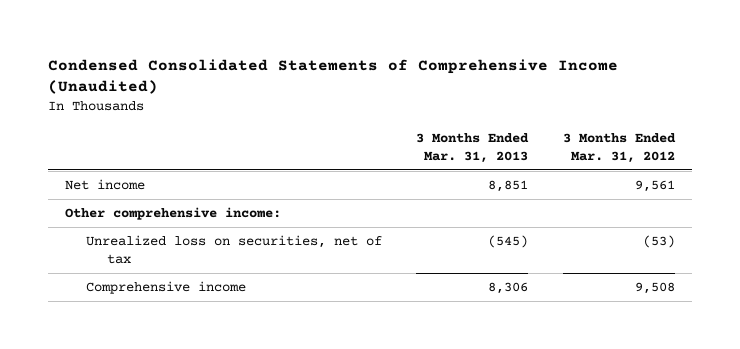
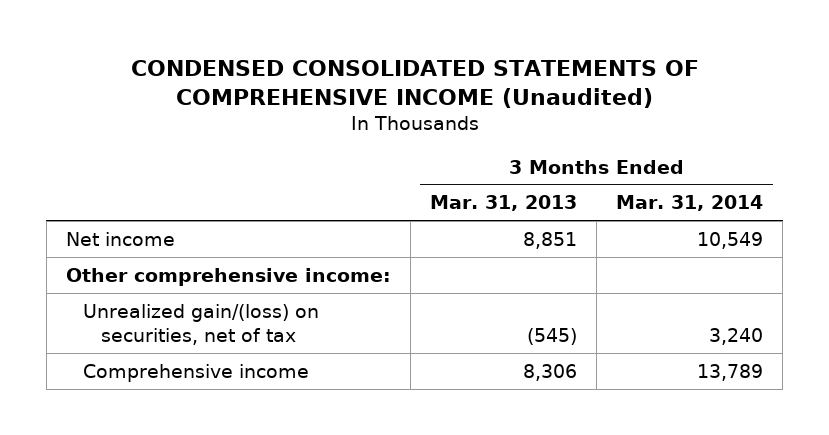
- Condensed Consolidated Statements of Comprehensive Income (Unaudited)
+ CONDENSED CONSOLIDATED STATEMENTS OF COMPREHENSIVE INCOME (Unaudited)
- | 3 Months Ended Mar. 31, 2013 | 3 Months Ended Mar. 31, 2012
+ | 3 Months Ended Mar. 31, 2013 | 3 Months Ended Mar. 31, 2014
- Unrealized loss on securities, net of tax | (545) | (53)
+ Unrealized gain/(loss) on securities, net of tax | (545) | 3,240

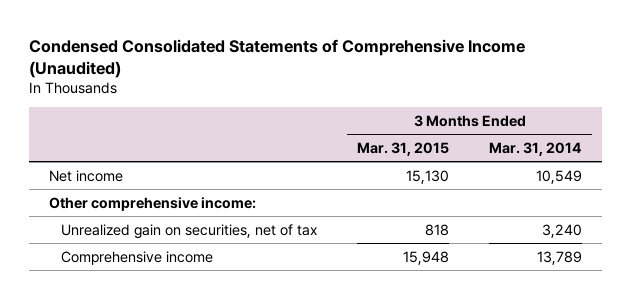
- CONDENSED CONSOLIDATED STATEMENTS OF COMPREHENSIVE INCOME (Unaudited)
+ Condensed Consolidated Statements of Comprehensive Income (Unaudited)
- | 3 Months Ended Mar. 31, 2013 | 3 Months Ended Mar. 31, 2014
+ | 3 Months Ended Mar. 31, 2015 | 3 Months Ended Mar. 31, 2014
- Unrealized gain/(loss) on securities, net of tax | (545) | 3,240
+ Unrealized gain on securities, net of tax | 818 | 3,240

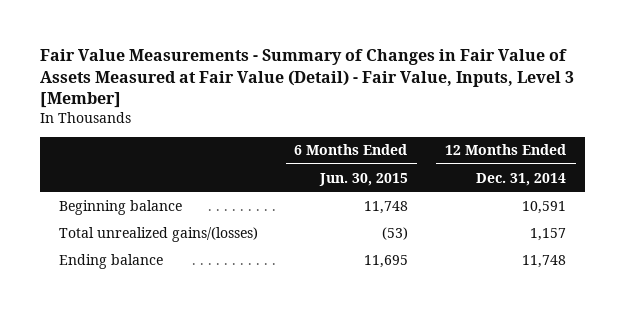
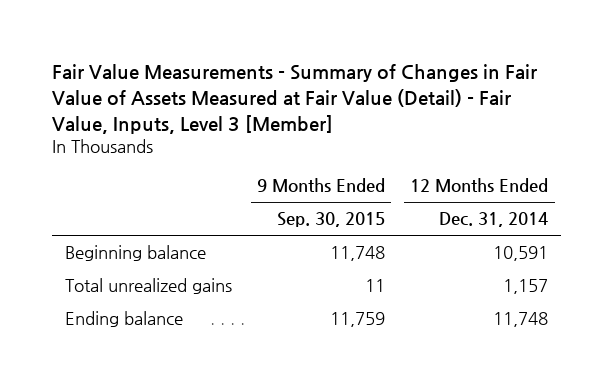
- | 6 Months Ended Jun. 30, 2015 | 12 Months Ended Dec. 31, 2014
+ | 9 Months Ended Sep. 30, 2015 | 12 Months Ended Dec. 31, 2014
- Total unrealized gains/(losses) | (53) | 1,157
+ Total unrealized gains | 11 | 1,157

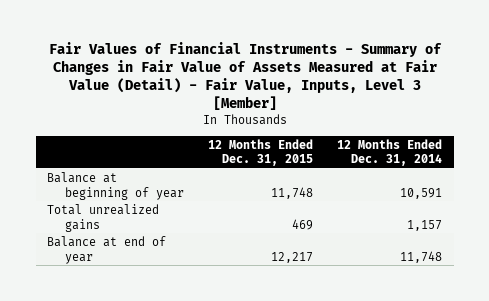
- Fair Value Measurements - Summary of Changes in Fair Value of Assets Measured at Fair Value (Detail) - Fair Value, Inputs, Level 3 [Member]
+ Fair Values of Financial Instruments - Summary of Changes in Fair Value of Assets Measured at Fair Value (Detail) - Fair Value, Inputs, Level 3 [Member]
- | 9 Months Ended Sep. 30, 2015 | 12 Months Ended Dec. 31, 2014
+ | 12 Months Ended Dec. 31, 2015 | 12 Months Ended Dec. 31, 2014
- Beginning balance | 11,748 | 10,591
+ Balance at beginning of year | 11,748 | 10,591
- Ending balance | 11,759 | 11,748
+ Balance at end of year | 12,217 | 11,748

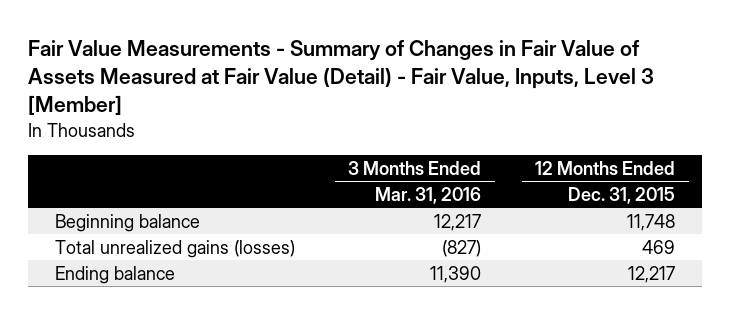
- Fair Values of Financial Instruments - Summary of Changes in Fair Value of Assets Measured at Fair Value (Detail) - Fair Value, Inputs, Level 3 [Member]
+ Fair Value Measurements - Summary of Changes in Fair Value of Assets Measured at Fair Value (Detail) - Fair Value, Inputs, Level 3 [Member]
- | 12 Months Ended Dec. 31, 2015 | 12 Months Ended Dec. 31, 2014
+ | 3 Months Ended Mar. 31, 2016 | 12 Months Ended Dec. 31, 2015
- Balance at beginning of year | 11,748 | 10,591
- Total unrealized gains | 469 | 1,157
- Balance at end of year | 12,217 | 11,748
+ Beginning balance | 12,217 | 11,748
+ Total unrealized gains (losses) | (827) | 469
+ Ending balance | 11,390 | 12,217

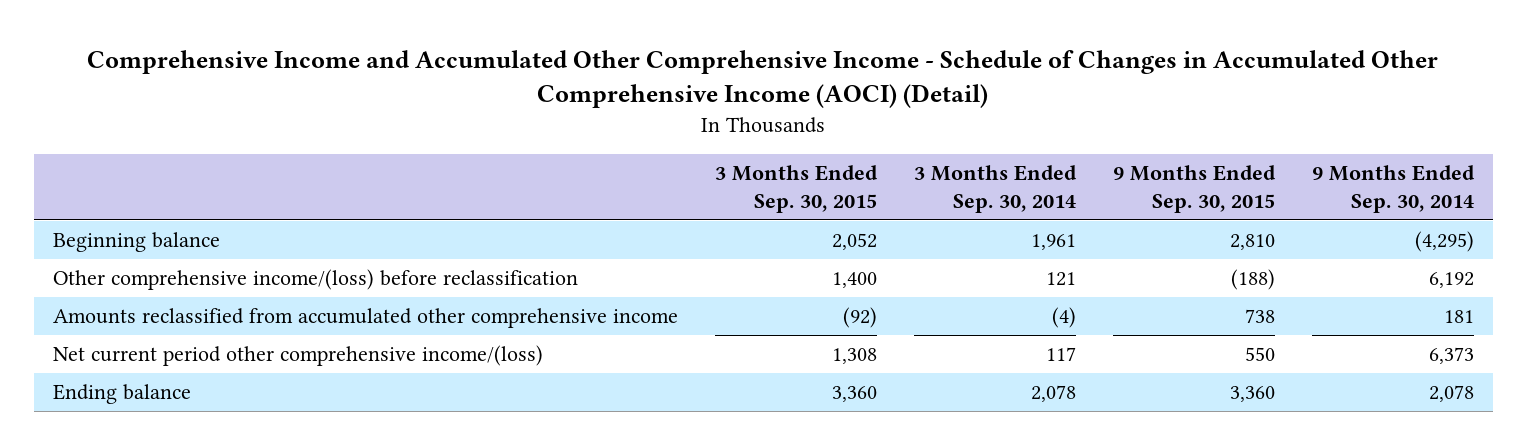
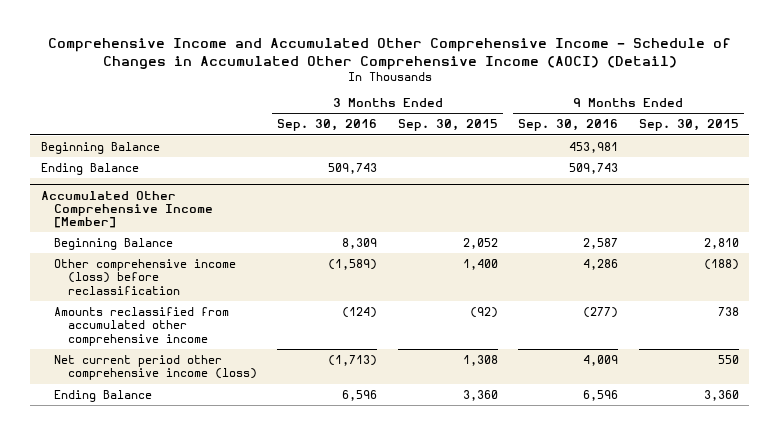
- | 3 Months Ended Sep. 30, 2015 | 3 Months Ended Sep. 30, 2014 | 9 Months Ended Sep. 30, 2015 | 9 Months Ended Sep. 30, 2014
+ | 3 Months Ended Sep. 30, 2016 | 3 Months Ended Sep. 30, 2015 | 9 Months Ended Sep. 30, 2016 | 9 Months Ended Sep. 30, 2015
- Beginning balance | 2,052 | 1,961 | 2,810 | (4,295)
- Other comprehensive income/(loss) before reclassification | 1,400 | 121 | (188) | 6,192
+ Beginning Balance | | | 453,981 |
+ Ending Balance | 509,743 | | 509,743 |
+ Accumulated Other Comprehensive Income [Member]
+ Beginning Balance | 8,309 | 2,052 | 2,587 | 2,810
+ Other comprehensive income (loss) before reclassification | (1,589) | 1,400 | 4,286 | (188)
- Net current period other comprehensive income/(loss) | 1,308 | 117 | 550 | 6,373
- Ending balance | 3,360 | 2,078 | 3,360 | 2,078
+ Net current period other comprehensive income (loss) | (1,713) | 1,308 | 4,009 | 550
+ Ending Balance | 6,596 | 3,360 | 6,596 | 3,360

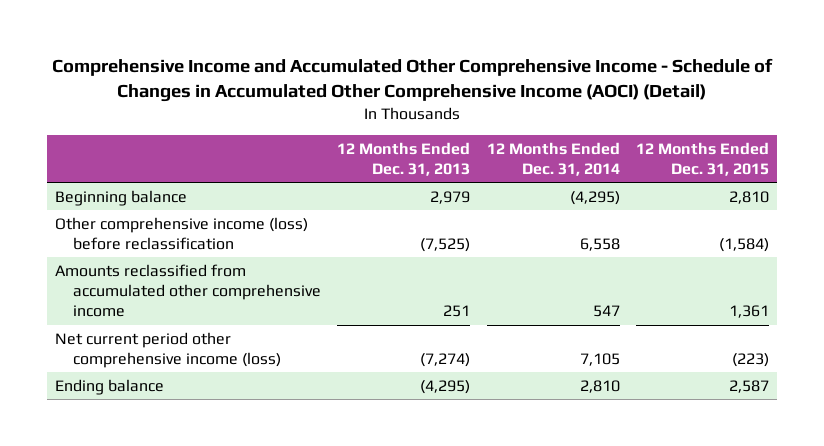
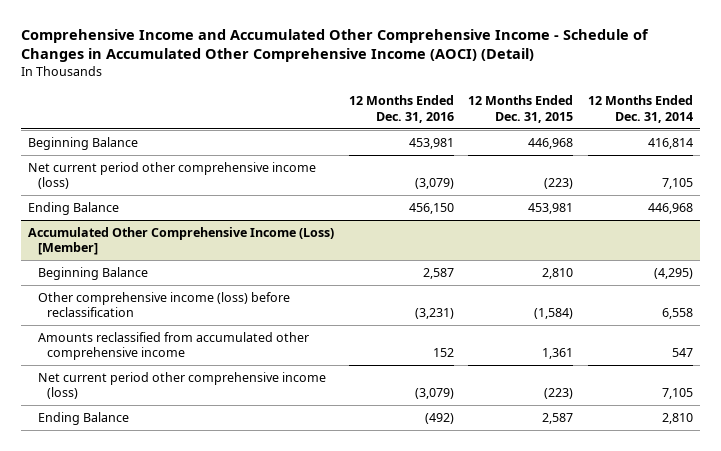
- | 12 Months Ended Dec. 31, 2013 | 12 Months Ended Dec. 31, 2014 | 12 Months Ended Dec. 31, 2015
+ | 12 Months Ended Dec. 31, 2016 | 12 Months Ended Dec. 31, 2015 | 12 Months Ended Dec. 31, 2014
- Beginning balance | 2,979 | (4,295) | 2,810
+ Beginning Balance | 453,981 | 446,968 | 416,814
+ Net current period other comprehensive income (loss) | (3,079) | (223) | 7,105
+ Ending Balance | 456,150 | 453,981 | 446,968
+ Accumulated Other Comprehensive Income (Loss) [Member]
+ Beginning Balance | 2,587 | 2,810 | (4,295)
- Ending balance | (4,295) | 2,810 | 2,587
+ Ending Balance | (492) | 2,587 | 2,810

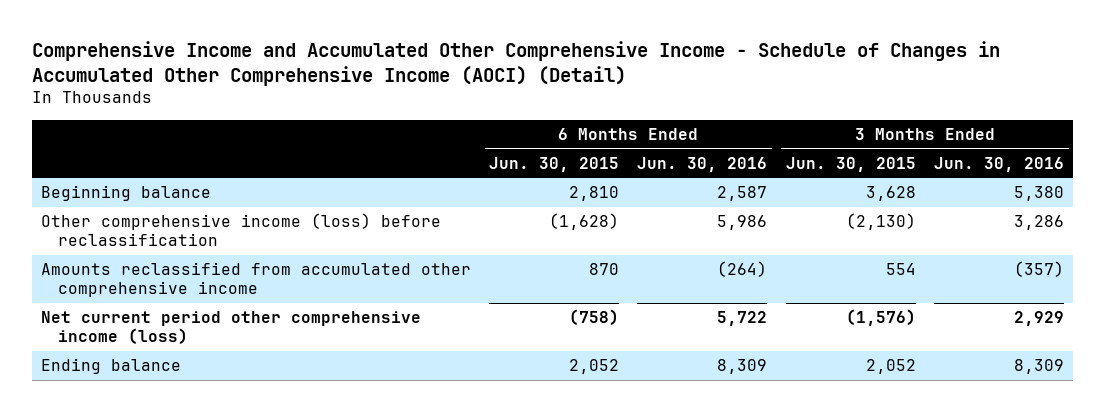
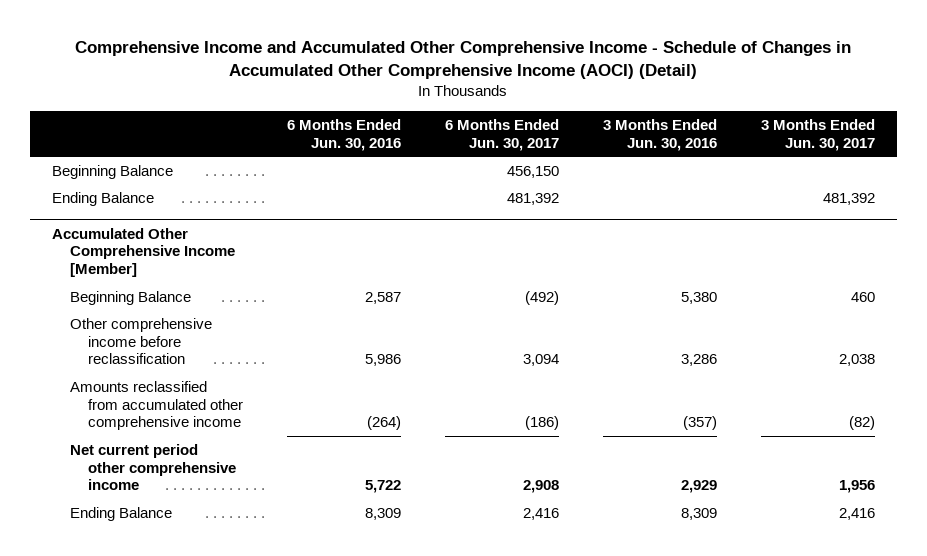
- | 6 Months Ended Jun. 30, 2015 | 6 Months Ended Jun. 30, 2016 | 3 Months Ended Jun. 30, 2015 | 3 Months Ended Jun. 30, 2016
+ | 6 Months Ended Jun. 30, 2016 | 6 Months Ended Jun. 30, 2017 | 3 Months Ended Jun. 30, 2016 | 3 Months Ended Jun. 30, 2017
- Beginning balance | 2,810 | 2,587 | 3,628 | 5,380
- Other comprehensive income (loss) before reclassification | (1,628) | 5,986 | (2,130) | 3,286
+ Beginning Balance | | 456,150 | |
+ Ending Balance | | 481,392 | | 481,392
+ Accumulated Other Comprehensive Income [Member]
+ Beginning Balance | 2,587 | (492) | 5,380 | 460
+ Other comprehensive income before reclassification | 5,986 | 3,094 | 3,286 | 2,038
- Net current period other comprehensive income (loss) | (758) | 5,722 | (1,576) | 2,929
- Ending balance | 2,052 | 8,309 | 2,052 | 8,309
+ Net current period other comprehensive income | 5,722 | 2,908 | 2,929 | 1,956
+ Ending Balance | 8,309 | 2,416 | 8,309 | 2,416

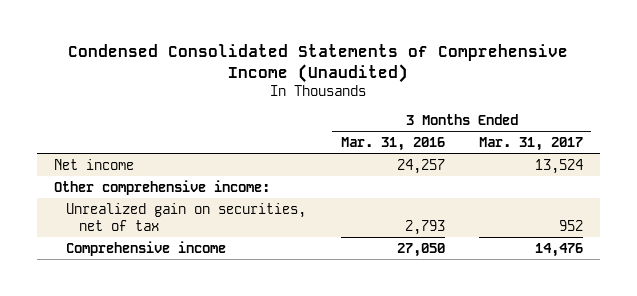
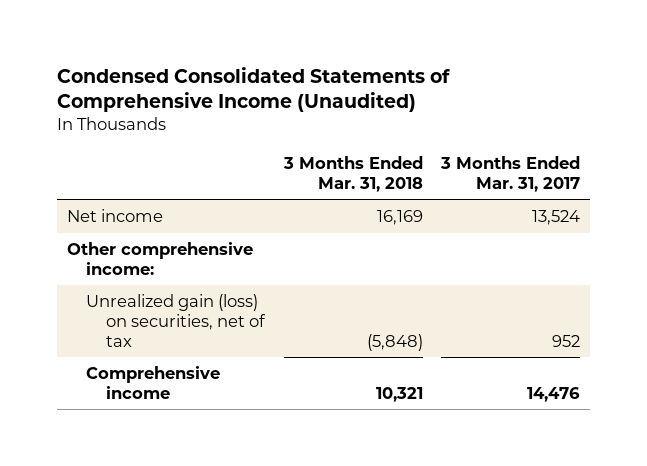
- | 3 Months Ended Mar. 31, 2016 | 3 Months Ended Mar. 31, 2017
+ | 3 Months Ended Mar. 31, 2018 | 3 Months Ended Mar. 31, 2017
- Unrealized gain on securities, net of tax | 2,793 | 952
+ Unrealized gain (loss) on securities, net of tax | (5,848) | 952

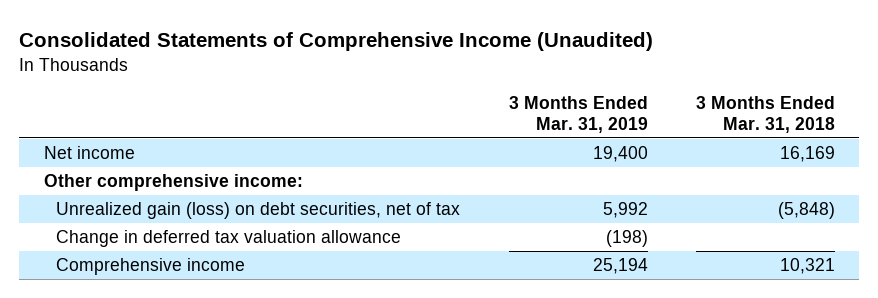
- Condensed Consolidated Statements of Comprehensive Income (Unaudited)
+ Consolidated Statements of Comprehensive Income (Unaudited)
- | 3 Months Ended Mar. 31, 2018 | 3 Months Ended Mar. 31, 2017
+ | 3 Months Ended Mar. 31, 2019 | 3 Months Ended Mar. 31, 2018
- Unrealized gain (loss) on securities, net of tax | (5,848) | 952
+ Unrealized gain (loss) on debt securities, net of tax | 5,992 | (5,848)
+ Change in deferred tax valuation allowance | (198) |

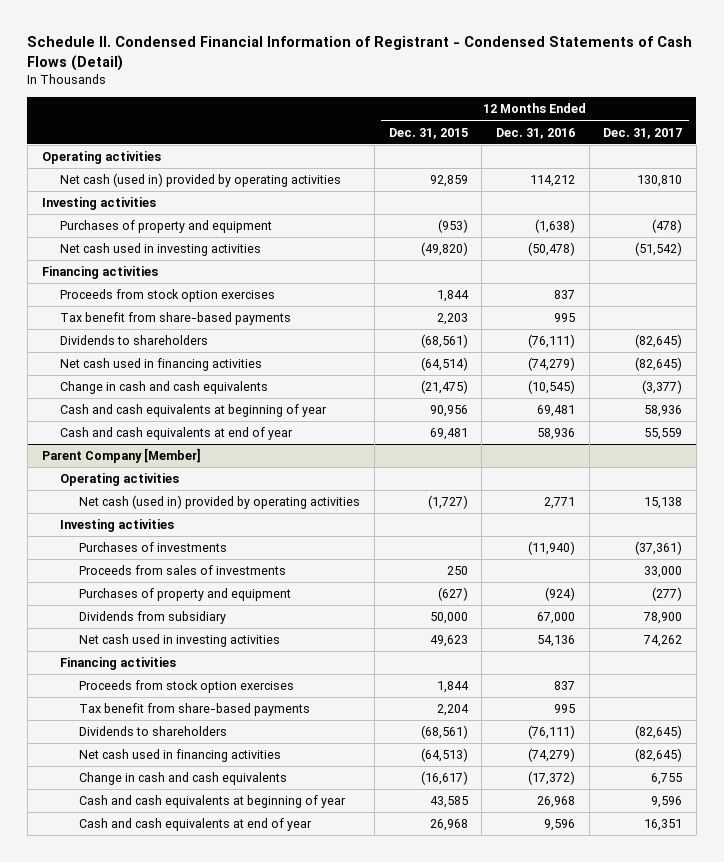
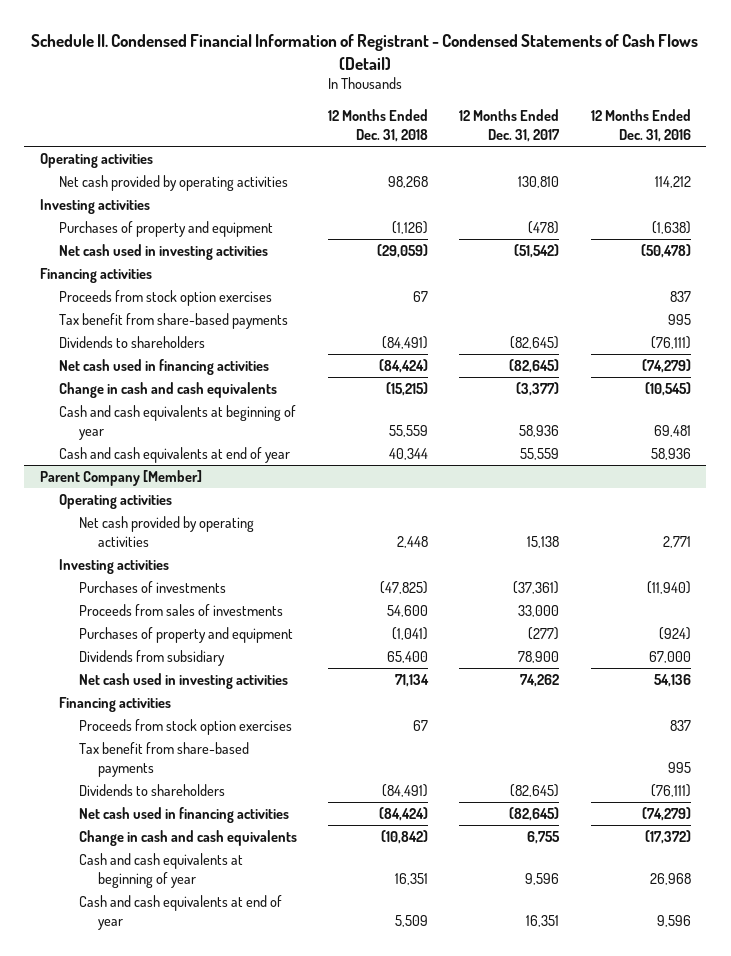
- | 12 Months Ended Dec. 31, 2015 | 12 Months Ended Dec. 31, 2016 | 12 Months Ended Dec. 31, 2017
+ | 12 Months Ended Dec. 31, 2018 | 12 Months Ended Dec. 31, 2017 | 12 Months Ended Dec. 31, 2016
- Net cash (used in) provided by operating activities | 92,859 | 114,212 | 130,810
+ Net cash provided by operating activities | 98,268 | 130,810 | 114,212
@ Parent Company [Member]
- Net cash (used in) provided by operating activities | (1,727) | 2,771 | 15,138
+ Net cash provided by operating activities | 2,448 | 15,138 | 2,771

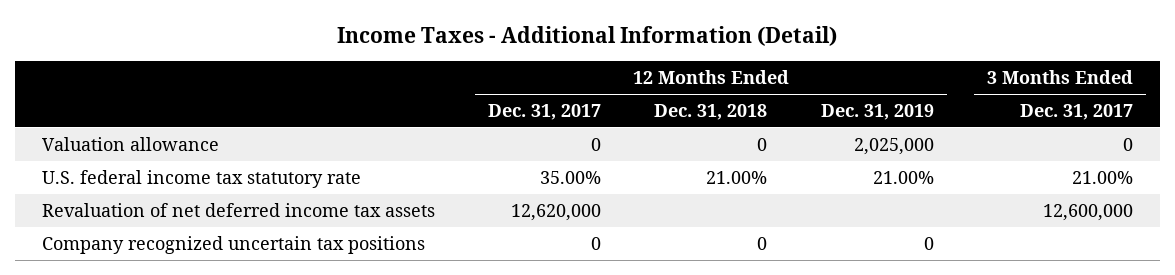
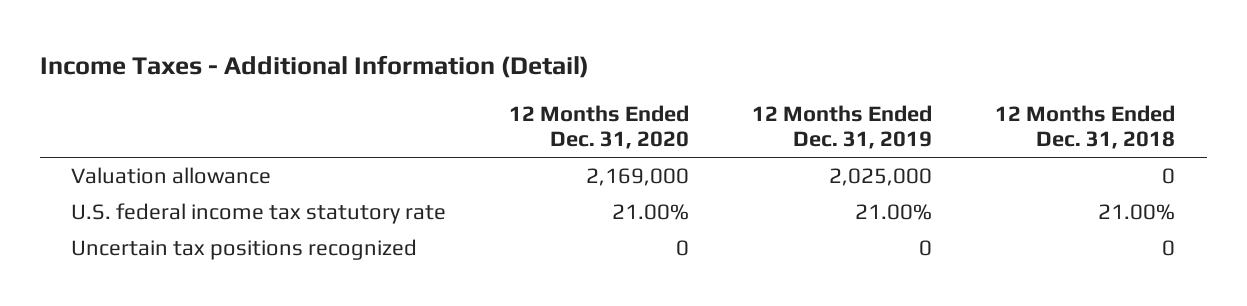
- | 12 Months Ended Dec. 31, 2017 | 12 Months Ended Dec. 31, 2018 | 12 Months Ended Dec. 31, 2019 | 3 Months Ended Dec. 31, 2017
+ | 12 Months Ended Dec. 31, 2020 | 12 Months Ended Dec. 31, 2019 | 12 Months Ended Dec. 31, 2018
- Revaluation of net deferred income tax assets | 12,620,000 | | | 12,600,000
- Company recognized uncertain tax positions | 0 | 0 | 0 |
+ Uncertain tax positions recognized | 0 | 0 | 0

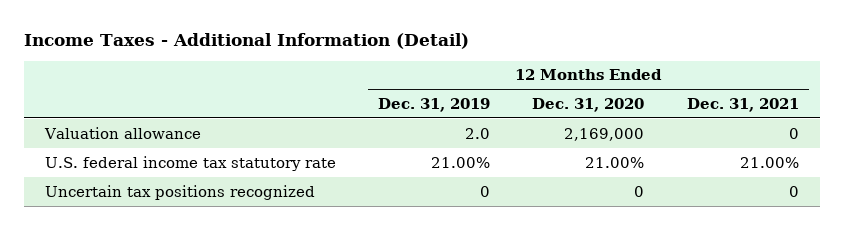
- | 12 Months Ended Dec. 31, 2020 | 12 Months Ended Dec. 31, 2019 | 12 Months Ended Dec. 31, 2018
+ | 12 Months Ended Dec. 31, 2019 | 12 Months Ended Dec. 31, 2020 | 12 Months Ended Dec. 31, 2021
- Valuation allowance | 2,169,000 | 2,025,000 | 0
+ Valuation allowance | 2.0 | 2,169,000 | 0

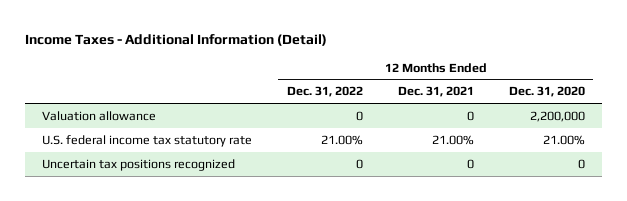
- | 12 Months Ended Dec. 31, 2019 | 12 Months Ended Dec. 31, 2020 | 12 Months Ended Dec. 31, 2021
+ | 12 Months Ended Dec. 31, 2022 | 12 Months Ended Dec. 31, 2021 | 12 Months Ended Dec. 31, 2020
- Valuation allowance | 2.0 | 2,169,000 | 0
+ Valuation allowance | 0 | 0 | 2,200,000

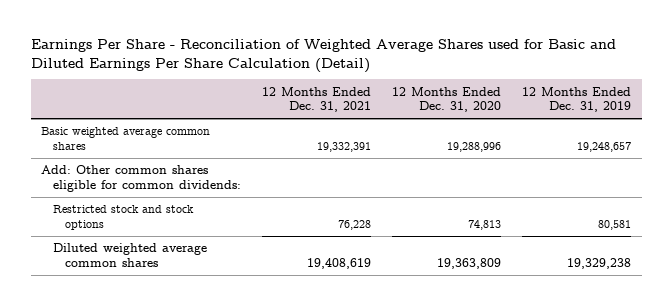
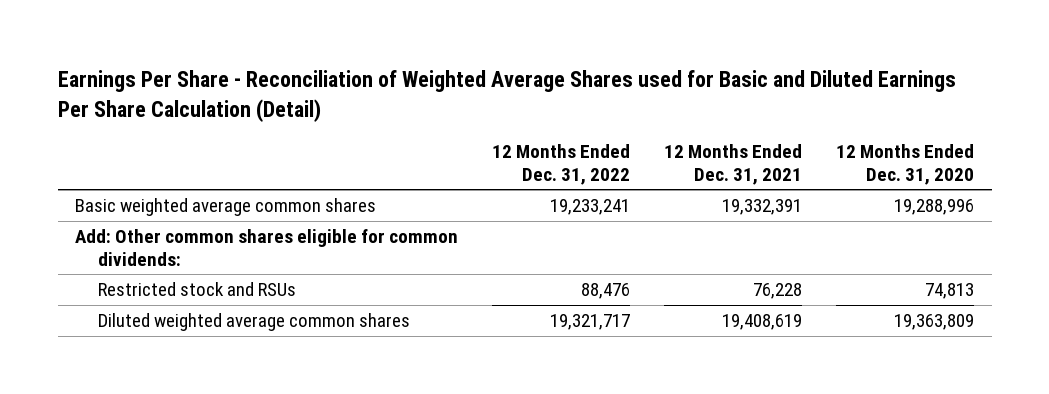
- | 12 Months Ended Dec. 31, 2021 | 12 Months Ended Dec. 31, 2020 | 12 Months Ended Dec. 31, 2019
+ | 12 Months Ended Dec. 31, 2022 | 12 Months Ended Dec. 31, 2021 | 12 Months Ended Dec. 31, 2020
- Restricted stock and stock options | 76,228 | 74,813 | 80,581
+ Restricted stock and RSUs | 88,476 | 76,228 | 74,813

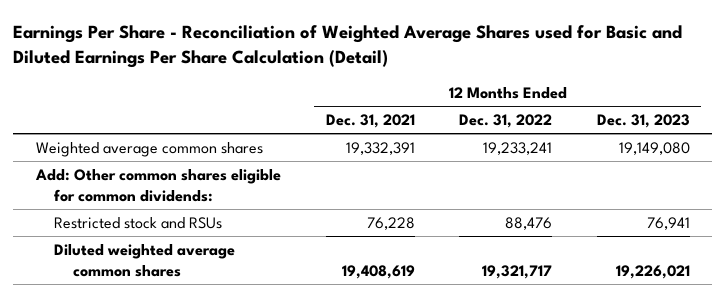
- | 12 Months Ended Dec. 31, 2022 | 12 Months Ended Dec. 31, 2021 | 12 Months Ended Dec. 31, 2020
+ | 12 Months Ended Dec. 31, 2021 | 12 Months Ended Dec. 31, 2022 | 12 Months Ended Dec. 31, 2023
- Basic weighted average common shares | 19,233,241 | 19,332,391 | 19,288,996
+ Weighted average common shares | 19,332,391 | 19,233,241 | 19,149,080

